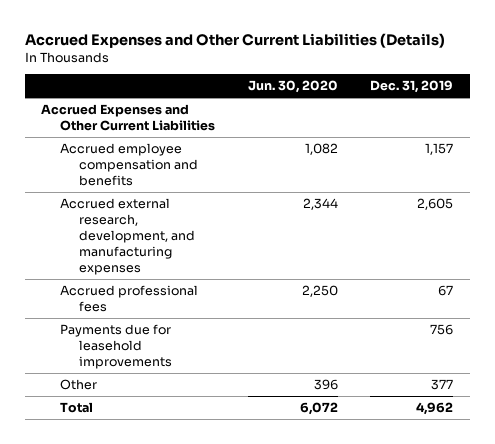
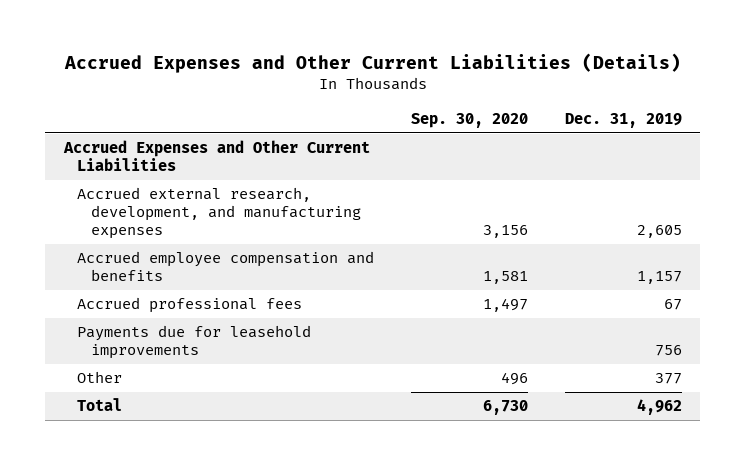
- | Jun. 30, 2020 | Dec. 31, 2019
+ | Sep. 30, 2020 | Dec. 31, 2019
moved down: Accrued employee compensation and benefits | 1,581 | 1,157

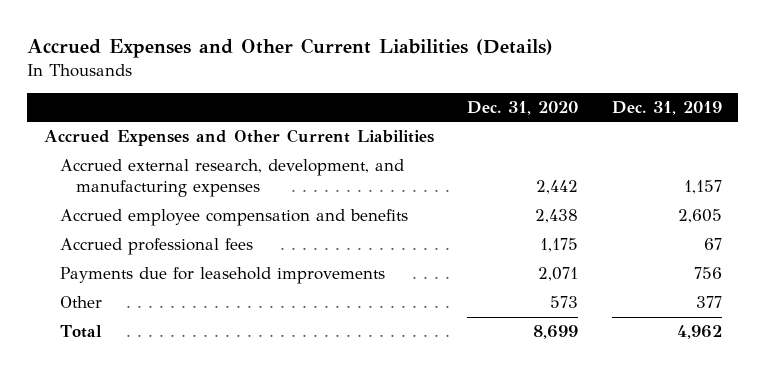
- | Sep. 30, 2020 | Dec. 31, 2019
+ | Dec. 31, 2020 | Dec. 31, 2019
- Accrued external research, development, and manufacturing expenses | 3,156 | 2,605
- Accrued employee compensation and benefits | 1,581 | 1,157
+ Accrued external research, development, and manufacturing expenses | 2,442 | 1,157
+ Accrued employee compensation and benefits | 2,438 | 2,605

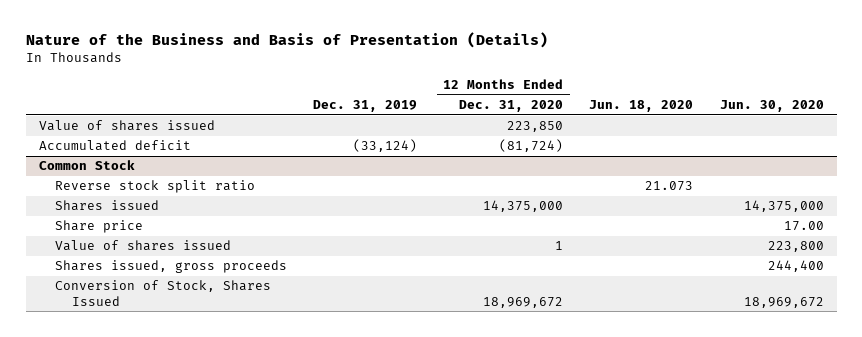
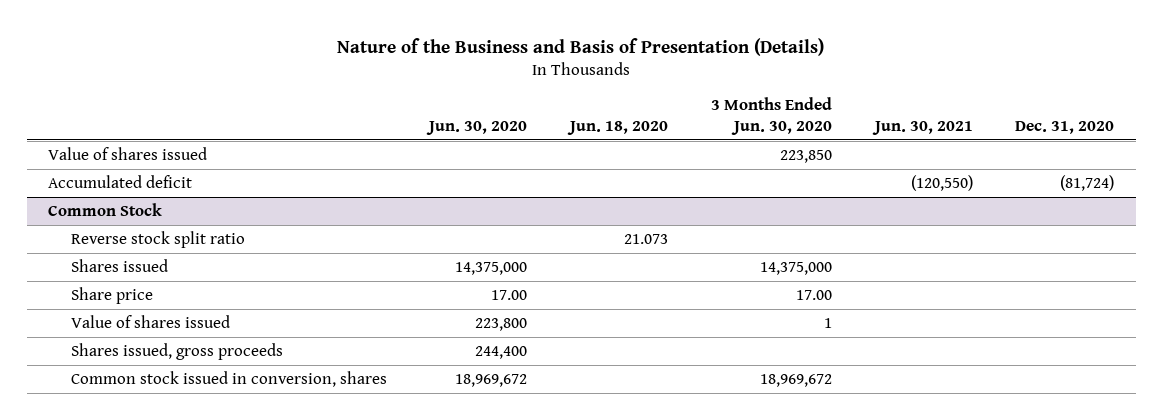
- | Dec. 31, 2019 | 12 Months Ended Dec. 31, 2020 | Jun. 18, 2020 | Jun. 30, 2020
+ | Jun. 30, 2020 | Jun. 18, 2020 | 3 Months Ended Jun. 30, 2020 | Jun. 30, 2021 | Dec. 31, 2020
@ Common Stock
- Conversion of Stock, Shares Issued | | 18,969,672 | | 18,969,672
+ Common stock issued in conversion, shares | 18,969,672 | | 18,969,672 | |

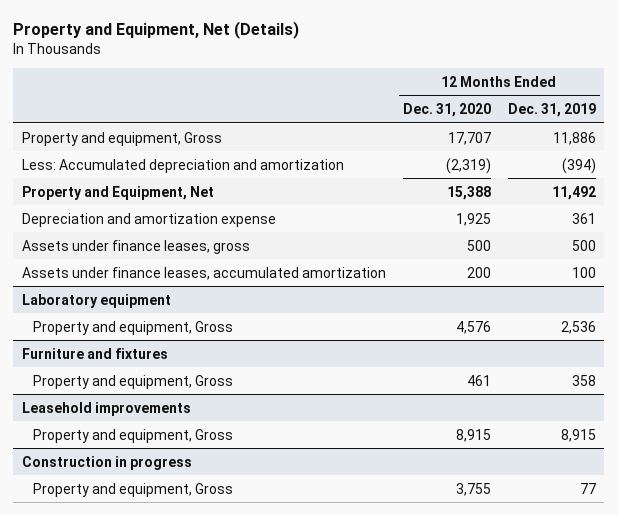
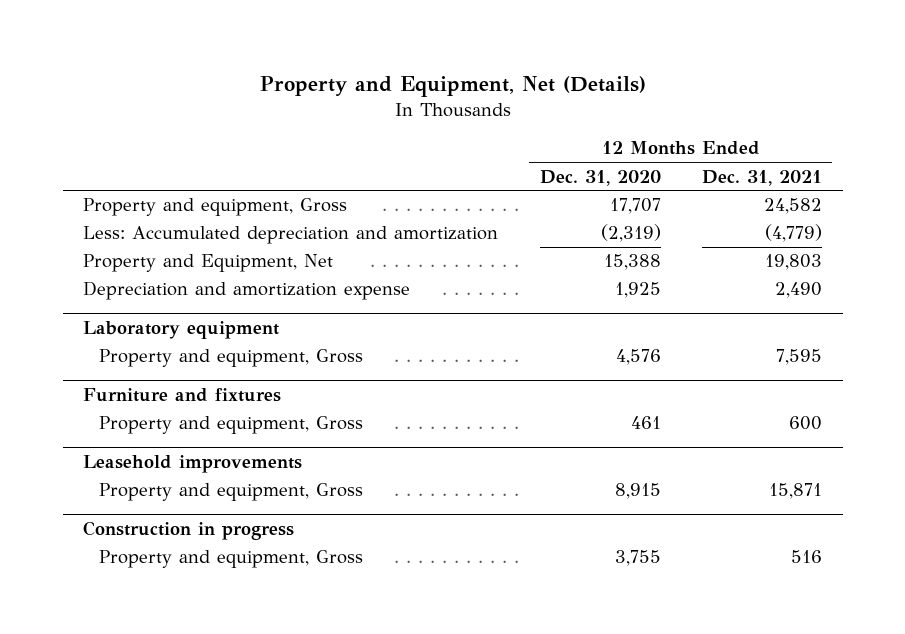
- | 12 Months Ended Dec. 31, 2020 | 12 Months Ended Dec. 31, 2019
+ | 12 Months Ended Dec. 31, 2020 | 12 Months Ended Dec. 31, 2021
- Assets under finance leases, gross | 500 | 500
- Assets under finance leases, accumulated amortization | 200 | 100

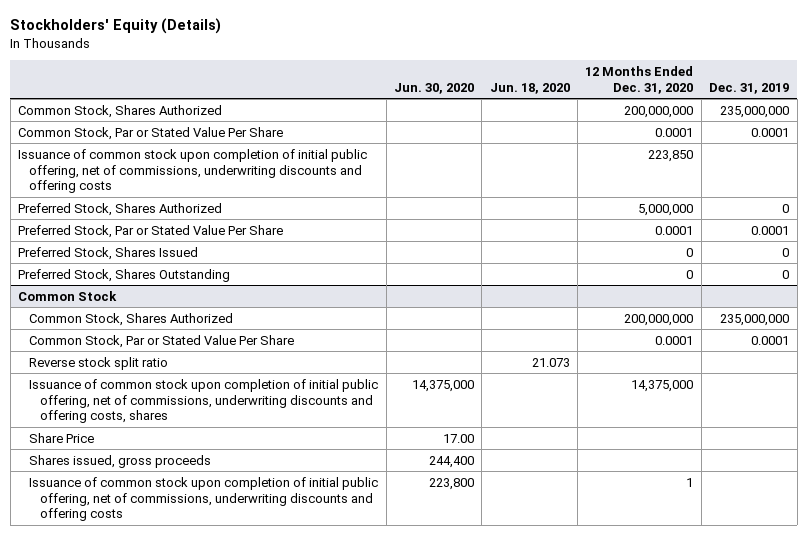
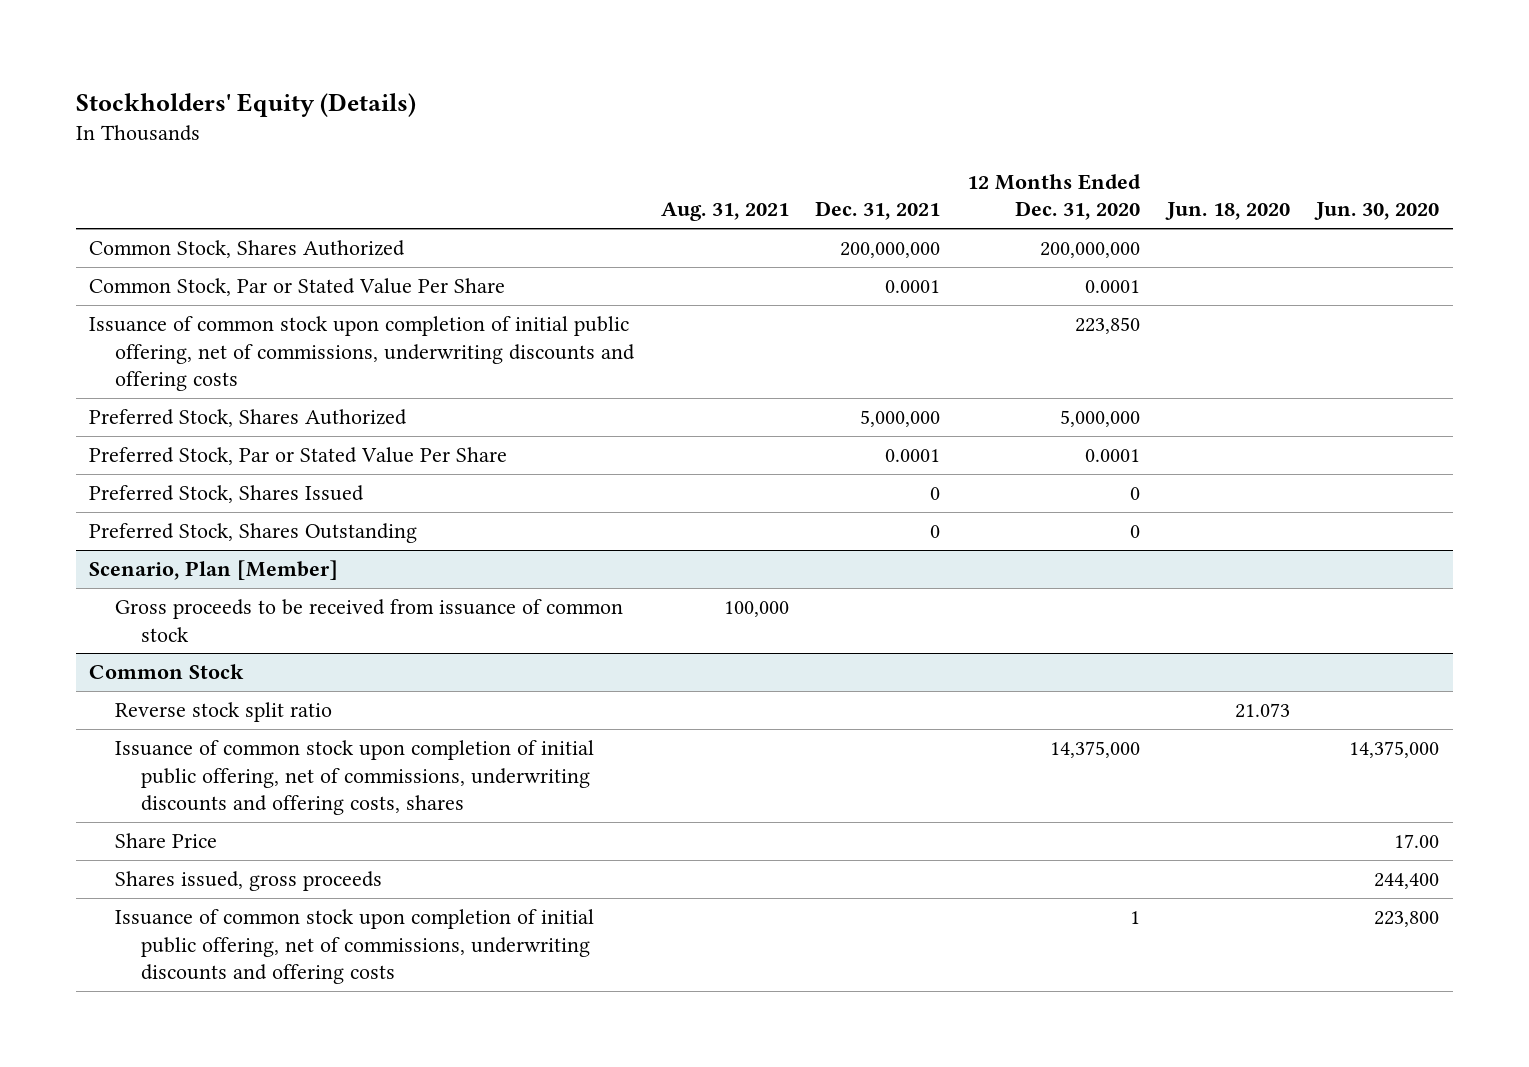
- | Jun. 30, 2020 | Jun. 18, 2020 | 12 Months Ended Dec. 31, 2020 | Dec. 31, 2019
+ | Aug. 31, 2021 | Dec. 31, 2021 | 12 Months Ended Dec. 31, 2020 | Jun. 18, 2020 | Jun. 30, 2020
+ Scenario, Plan [Member]
+ Gross proceeds to be received from issuance of common stock | 100,000 | | | |
@ Common Stock
- Common Stock, Shares Authorized | | | 200,000,000 | 235,000,000
- Common Stock, Par or Stated Value Per Share | | | 0.0001 | 0.0001

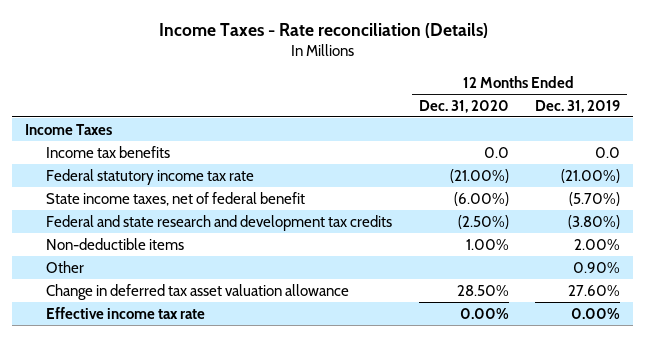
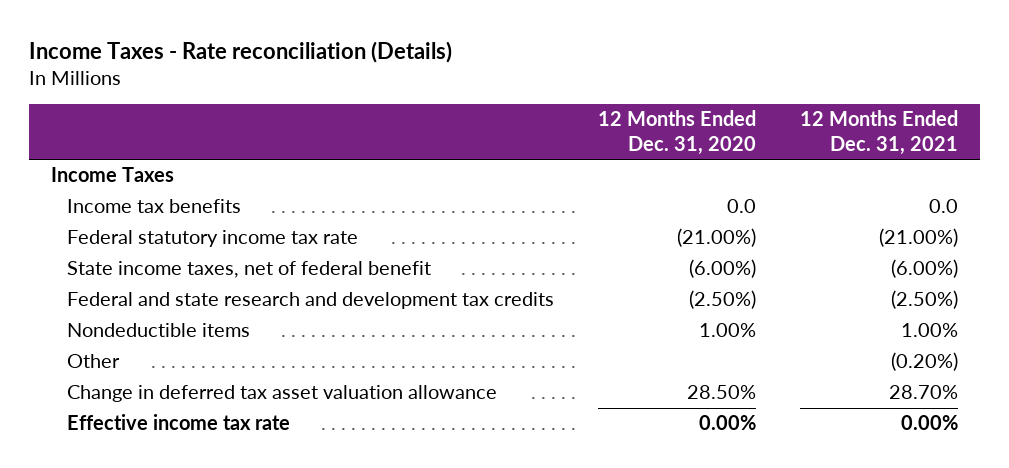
- | 12 Months Ended Dec. 31, 2020 | 12 Months Ended Dec. 31, 2019
+ | 12 Months Ended Dec. 31, 2020 | 12 Months Ended Dec. 31, 2021
- Non-deductible items | 1.00% | 2.00%
+ Nondeductible items | 1.00% | 1.00%

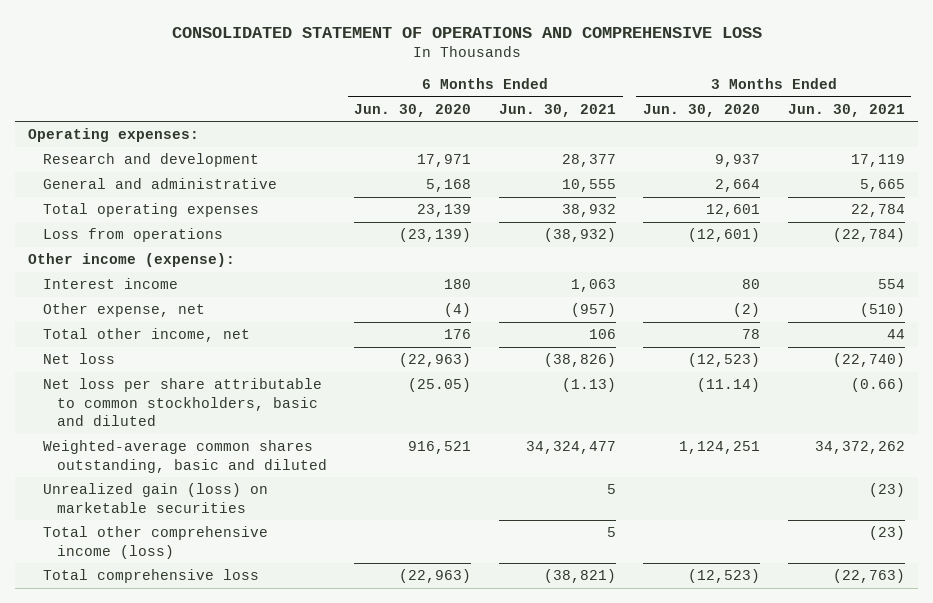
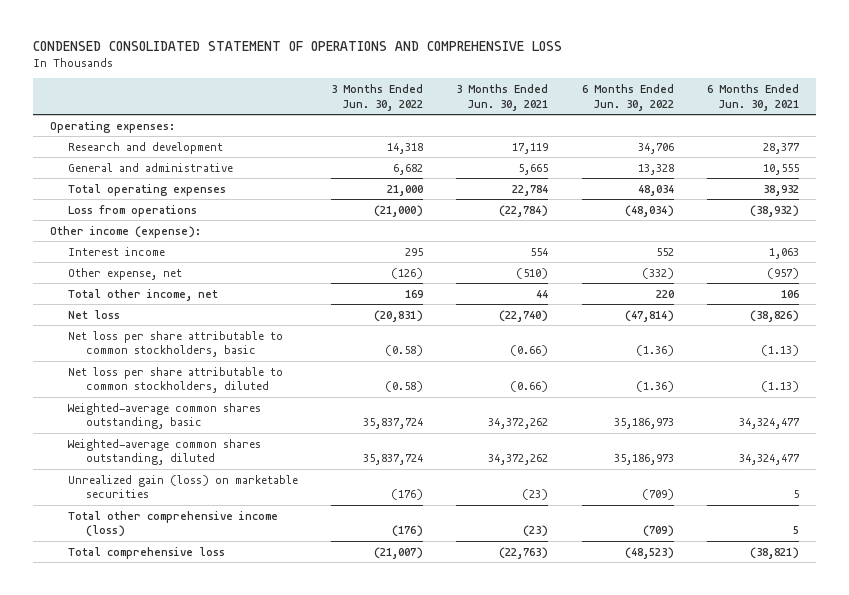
- CONSOLIDATED STATEMENT OF OPERATIONS AND COMPREHENSIVE LOSS
+ CONDENSED CONSOLIDATED STATEMENT OF OPERATIONS AND COMPREHENSIVE LOSS
- | 6 Months Ended Jun. 30, 2020 | 6 Months Ended Jun. 30, 2021 | 3 Months Ended Jun. 30, 2020 | 3 Months Ended Jun. 30, 2021
+ | 3 Months Ended Jun. 30, 2022 | 3 Months Ended Jun. 30, 2021 | 6 Months Ended Jun. 30, 2022 | 6 Months Ended Jun. 30, 2021
- Net loss per share attributable to common stockholders, basic and diluted | (25.05) | (1.13) | (11.14) | (0.66)
- Weighted-average common shares outstanding, basic and diluted | 916,521 | 34,324,477 | 1,124,251 | 34,372,262
+ Net loss per share attributable to common stockholders, basic | (0.58) | (0.66) | (1.36) | (1.13)
+ Net loss per share attributable to common stockholders, diluted | (0.58) | (0.66) | (1.36) | (1.13)
+ Weighted-average common shares outstanding, basic | 35,837,724 | 34,372,262 | 35,186,973 | 34,324,477
+ Weighted-average common shares outstanding, diluted | 35,837,724 | 34,372,262 | 35,186,973 | 34,324,477

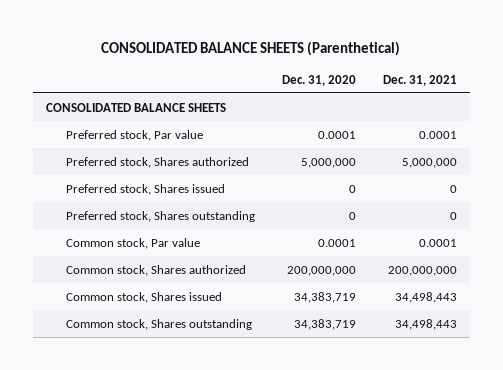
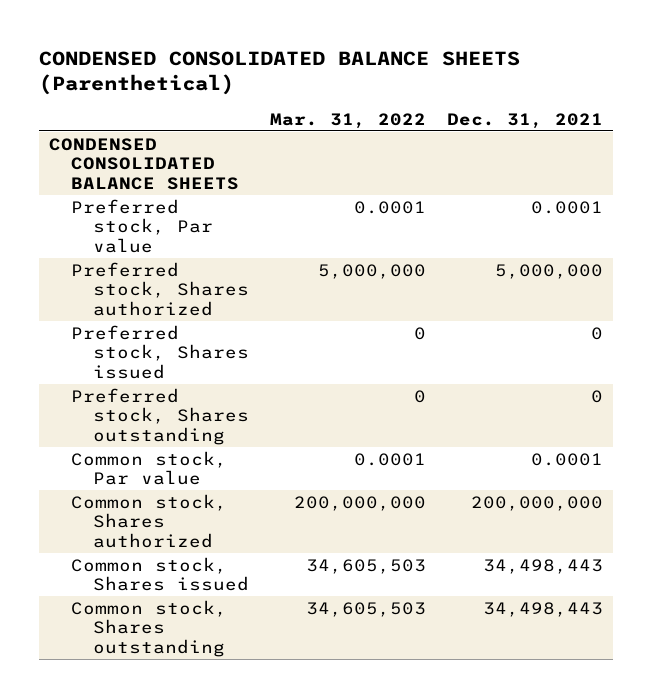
- CONSOLIDATED BALANCE SHEETS (Parenthetical)
+ CONDENSED CONSOLIDATED BALANCE SHEETS (Parenthetical)
- | Dec. 31, 2020 | Dec. 31, 2021
+ | Mar. 31, 2022 | Dec. 31, 2021
- CONSOLIDATED BALANCE SHEETS
+ CONDENSED CONSOLIDATED BALANCE SHEETS

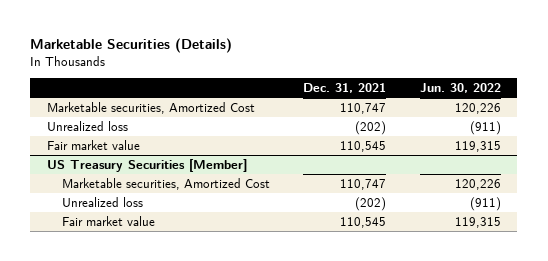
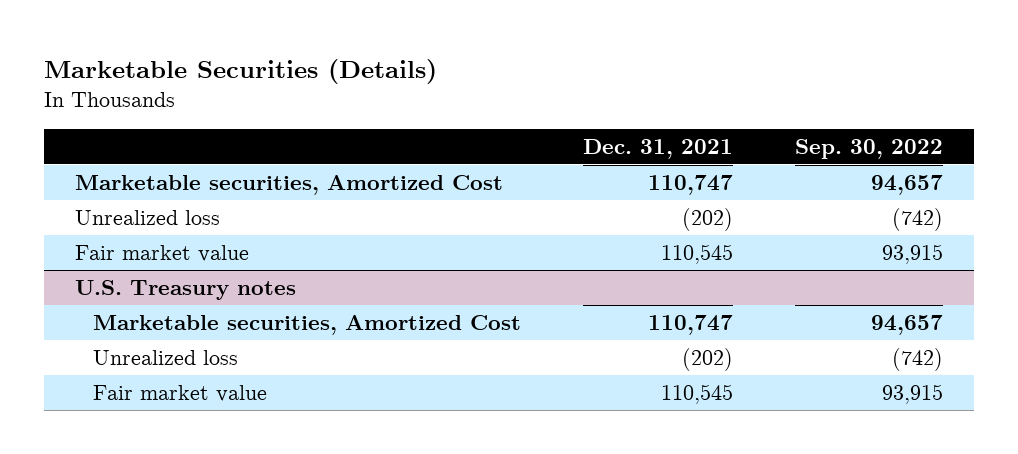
- | Dec. 31, 2021 | Jun. 30, 2022
+ | Dec. 31, 2021 | Sep. 30, 2022
- US Treasury Securities [Member]
+ U.S. Treasury notes

